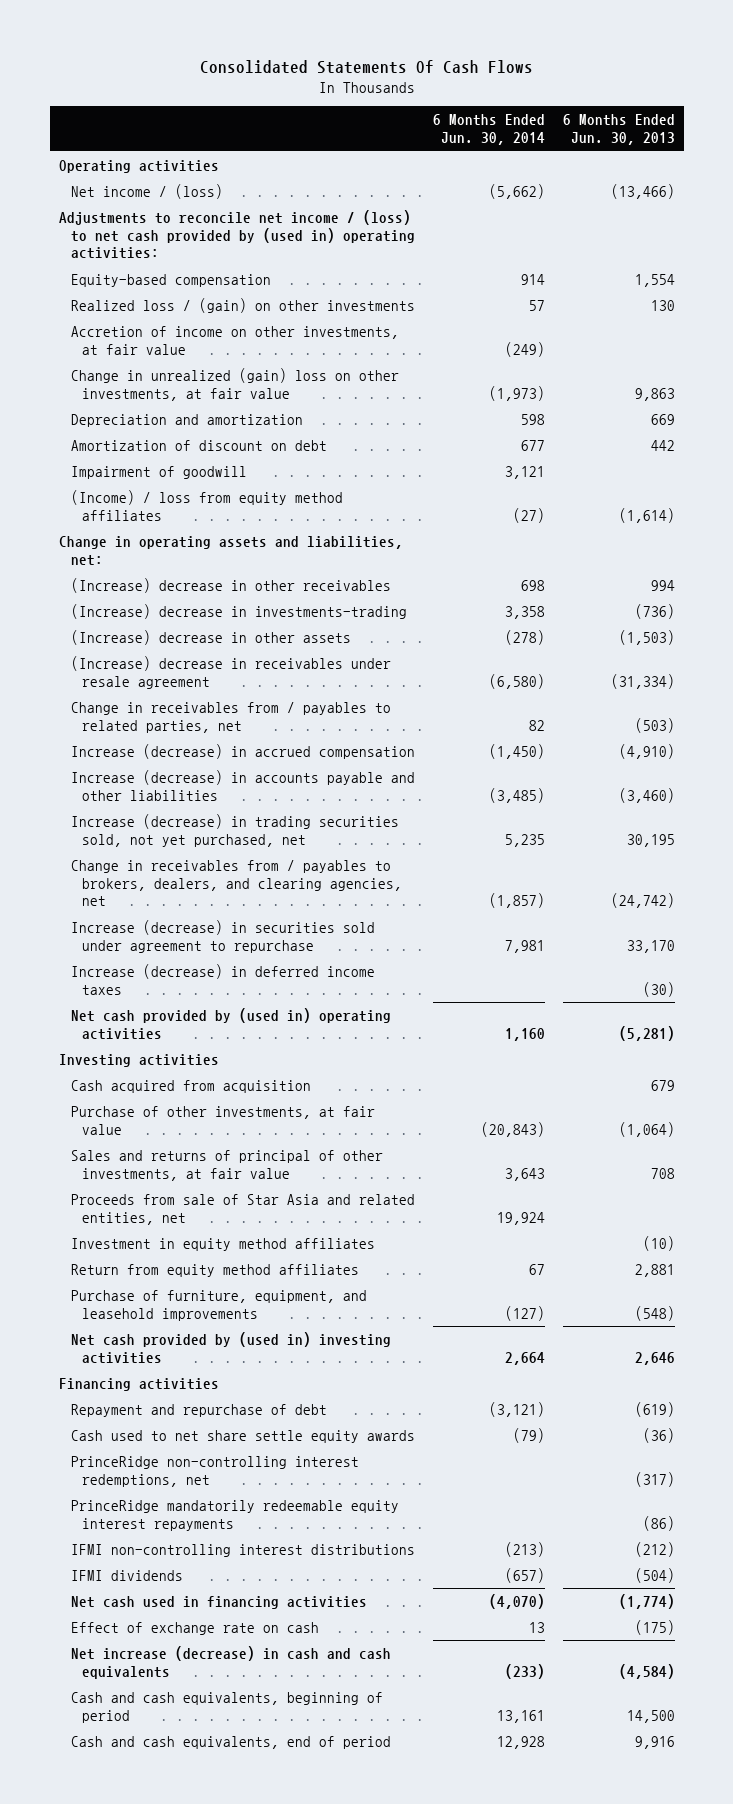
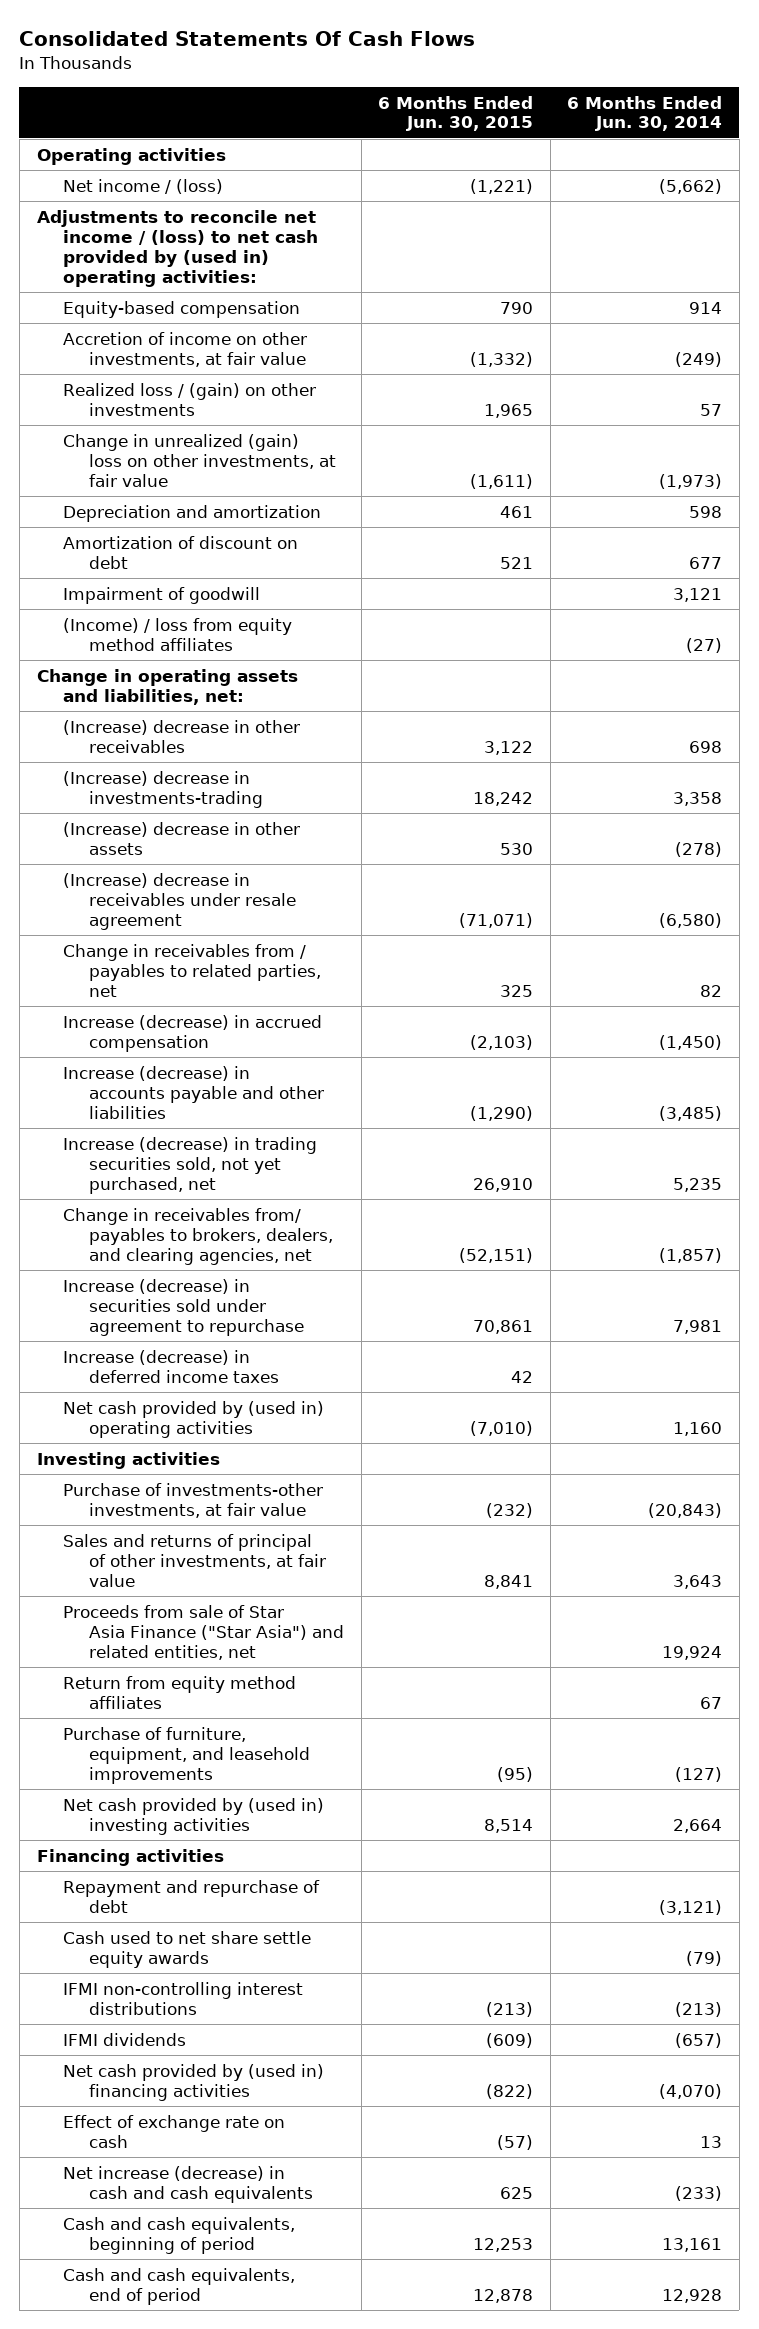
- | 6 Months Ended Jun. 30, 2014 | 6 Months Ended Jun. 30, 2013
+ | 6 Months Ended Jun. 30, 2015 | 6 Months Ended Jun. 30, 2014
moved down: Realized loss / (gain) on other investments | 1,965 | 57
- Change in receivables from / payables to brokers, dealers, and clearing agencies, net | (1,857) | (24,742)
+ Change in receivables from/ payables to brokers, dealers, and clearing agencies, net | (52,151) | (1,857)
- Cash acquired from acquisition | | 679
- Purchase of other investments, at fair value | (20,843) | (1,064)
+ Purchase of investments-other investments, at fair value | (232) | (20,843)
- Proceeds from sale of Star Asia and related entities, net | 19,924 |
- Investment in equity method affiliates | | (10)
+ Proceeds from sale of Star Asia Finance ("Star Asia") and related entities, net | | 19,924
- PrinceRidge non-controlling interest redemptions, net | | (317)
- PrinceRidge mandatorily redeemable equity interest repayments | | (86)
- Net cash used in financing activities | (4,070) | (1,774)
+ Net cash provided by (used in) financing activities | (822) | (4,070)

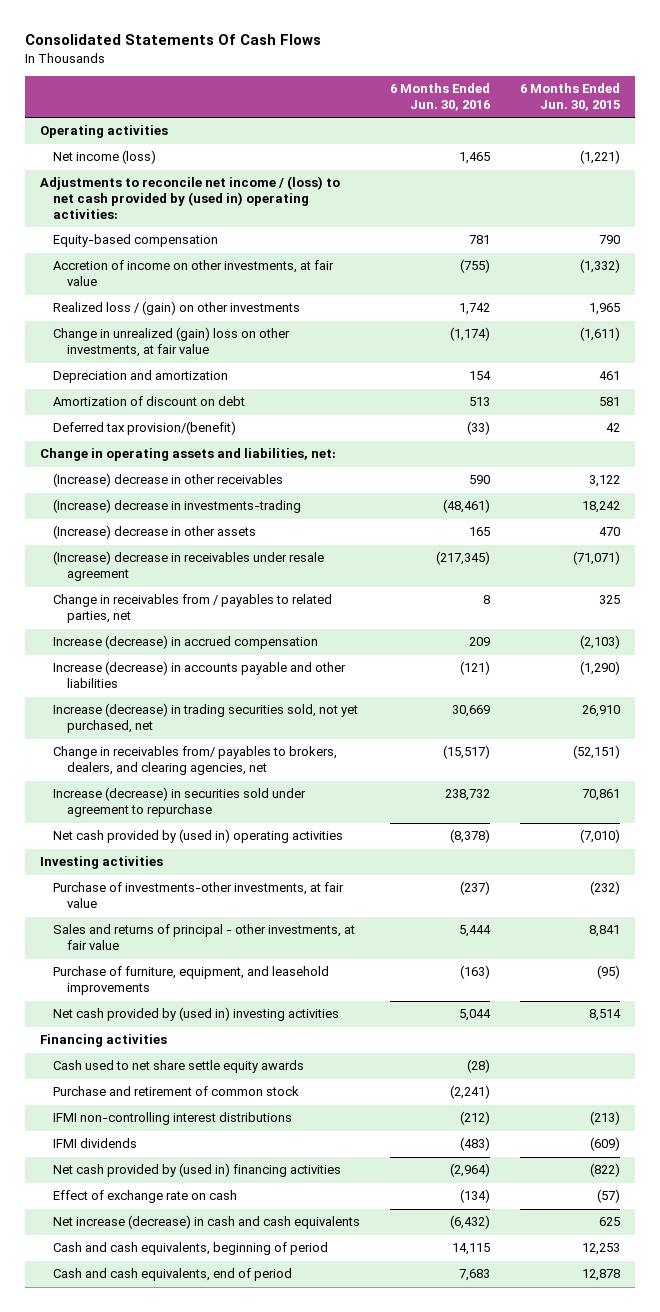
- | 6 Months Ended Jun. 30, 2015 | 6 Months Ended Jun. 30, 2014
+ | 6 Months Ended Jun. 30, 2016 | 6 Months Ended Jun. 30, 2015
- Net income / (loss) | (1,221) | (5,662)
+ Net income (loss) | 1,465 | (1,221)
- Amortization of discount on debt | 521 | 677
- Impairment of goodwill | | 3,121
- (Income) / loss from equity method affiliates | | (27)
+ Amortization of discount on debt | 513 | 581
+ Deferred tax provision/(benefit) | (33) | 42
- (Increase) decrease in other assets | 530 | (278)
+ (Increase) decrease in other assets | 165 | 470
- Increase (decrease) in deferred income taxes | 42 |
- Sales and returns of principal of other investments, at fair value | 8,841 | 3,643
- Proceeds from sale of Star Asia Finance ("Star Asia") and related entities, net | | 19,924
- Return from equity method affiliates | | 67
+ Sales and returns of principal - other investments, at fair value | 5,444 | 8,841
- Repayment and repurchase of debt | | (3,121)
+ Purchase and retirement of common stock | (2,241) |

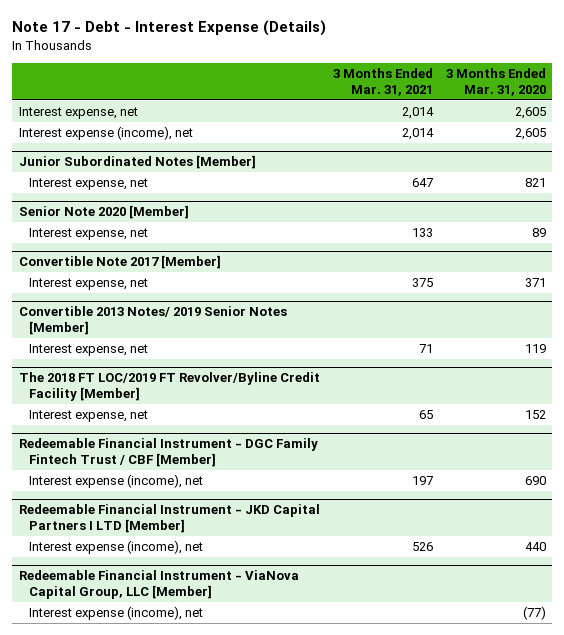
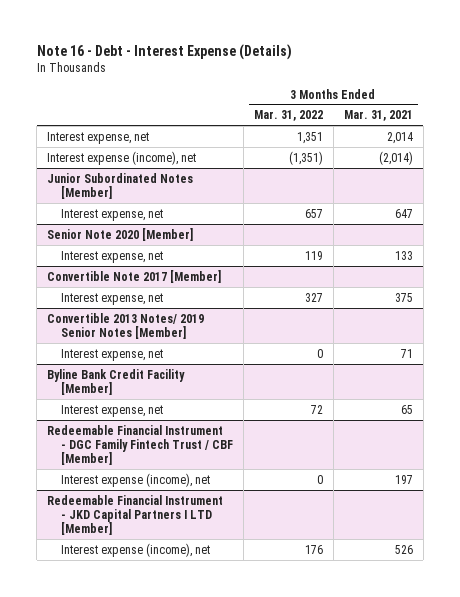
- Note 17 - Debt - Interest Expense (Details)
+ Note 16 - Debt - Interest Expense (Details)
- | 3 Months Ended Mar. 31, 2021 | 3 Months Ended Mar. 31, 2020
+ | 3 Months Ended Mar. 31, 2022 | 3 Months Ended Mar. 31, 2021
- Interest expense (income), net | 2,014 | 2,605
+ Interest expense (income), net | (1,351) | (2,014)
- The 2018 FT LOC/2019 FT Revolver/Byline Credit Facility [Member]
+ Byline Bank Credit Facility [Member]
- Redeemable Financial Instrument - ViaNova Capital Group, LLC [Member]
- Interest expense (income), net | | (77)

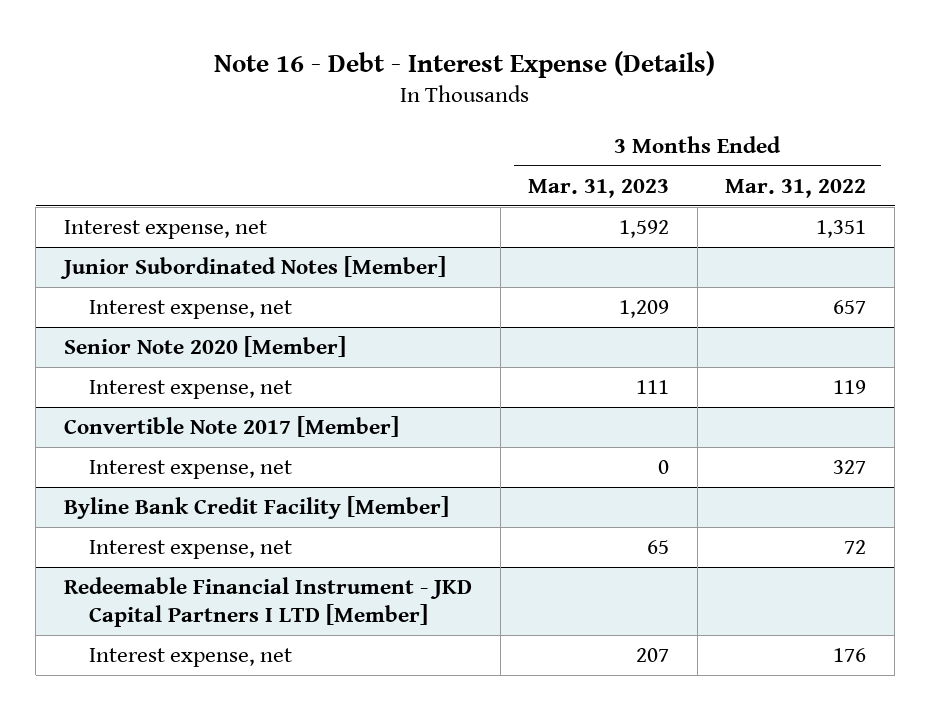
- | 3 Months Ended Mar. 31, 2022 | 3 Months Ended Mar. 31, 2021
+ | 3 Months Ended Mar. 31, 2023 | 3 Months Ended Mar. 31, 2022
- Interest expense (income), net | (1,351) | (2,014)
- Convertible 2013 Notes/ 2019 Senior Notes [Member]
- Interest expense, net | 0 | 71
- Redeemable Financial Instrument - DGC Family Fintech Trust / CBF [Member]
- Interest expense (income), net | 0 | 197
@ Redeemable Financial Instrument - JKD Capital Partners I LTD [Member]
- Interest expense (income), net | 176 | 526
+ Interest expense, net | 207 | 176

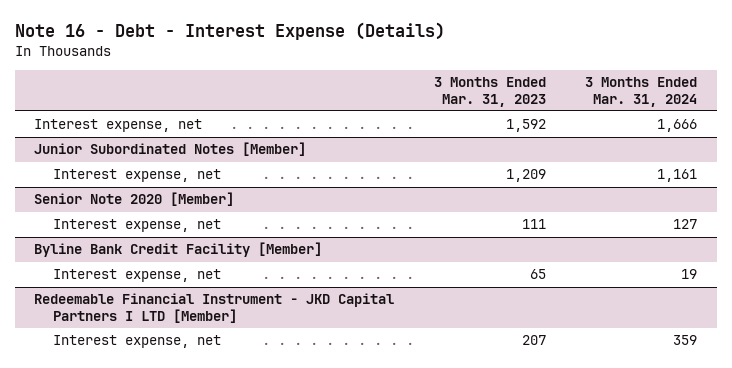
- | 3 Months Ended Mar. 31, 2023 | 3 Months Ended Mar. 31, 2022
+ | 3 Months Ended Mar. 31, 2023 | 3 Months Ended Mar. 31, 2024
- Convertible Note 2017 [Member]
- Interest expense, net | 0 | 327

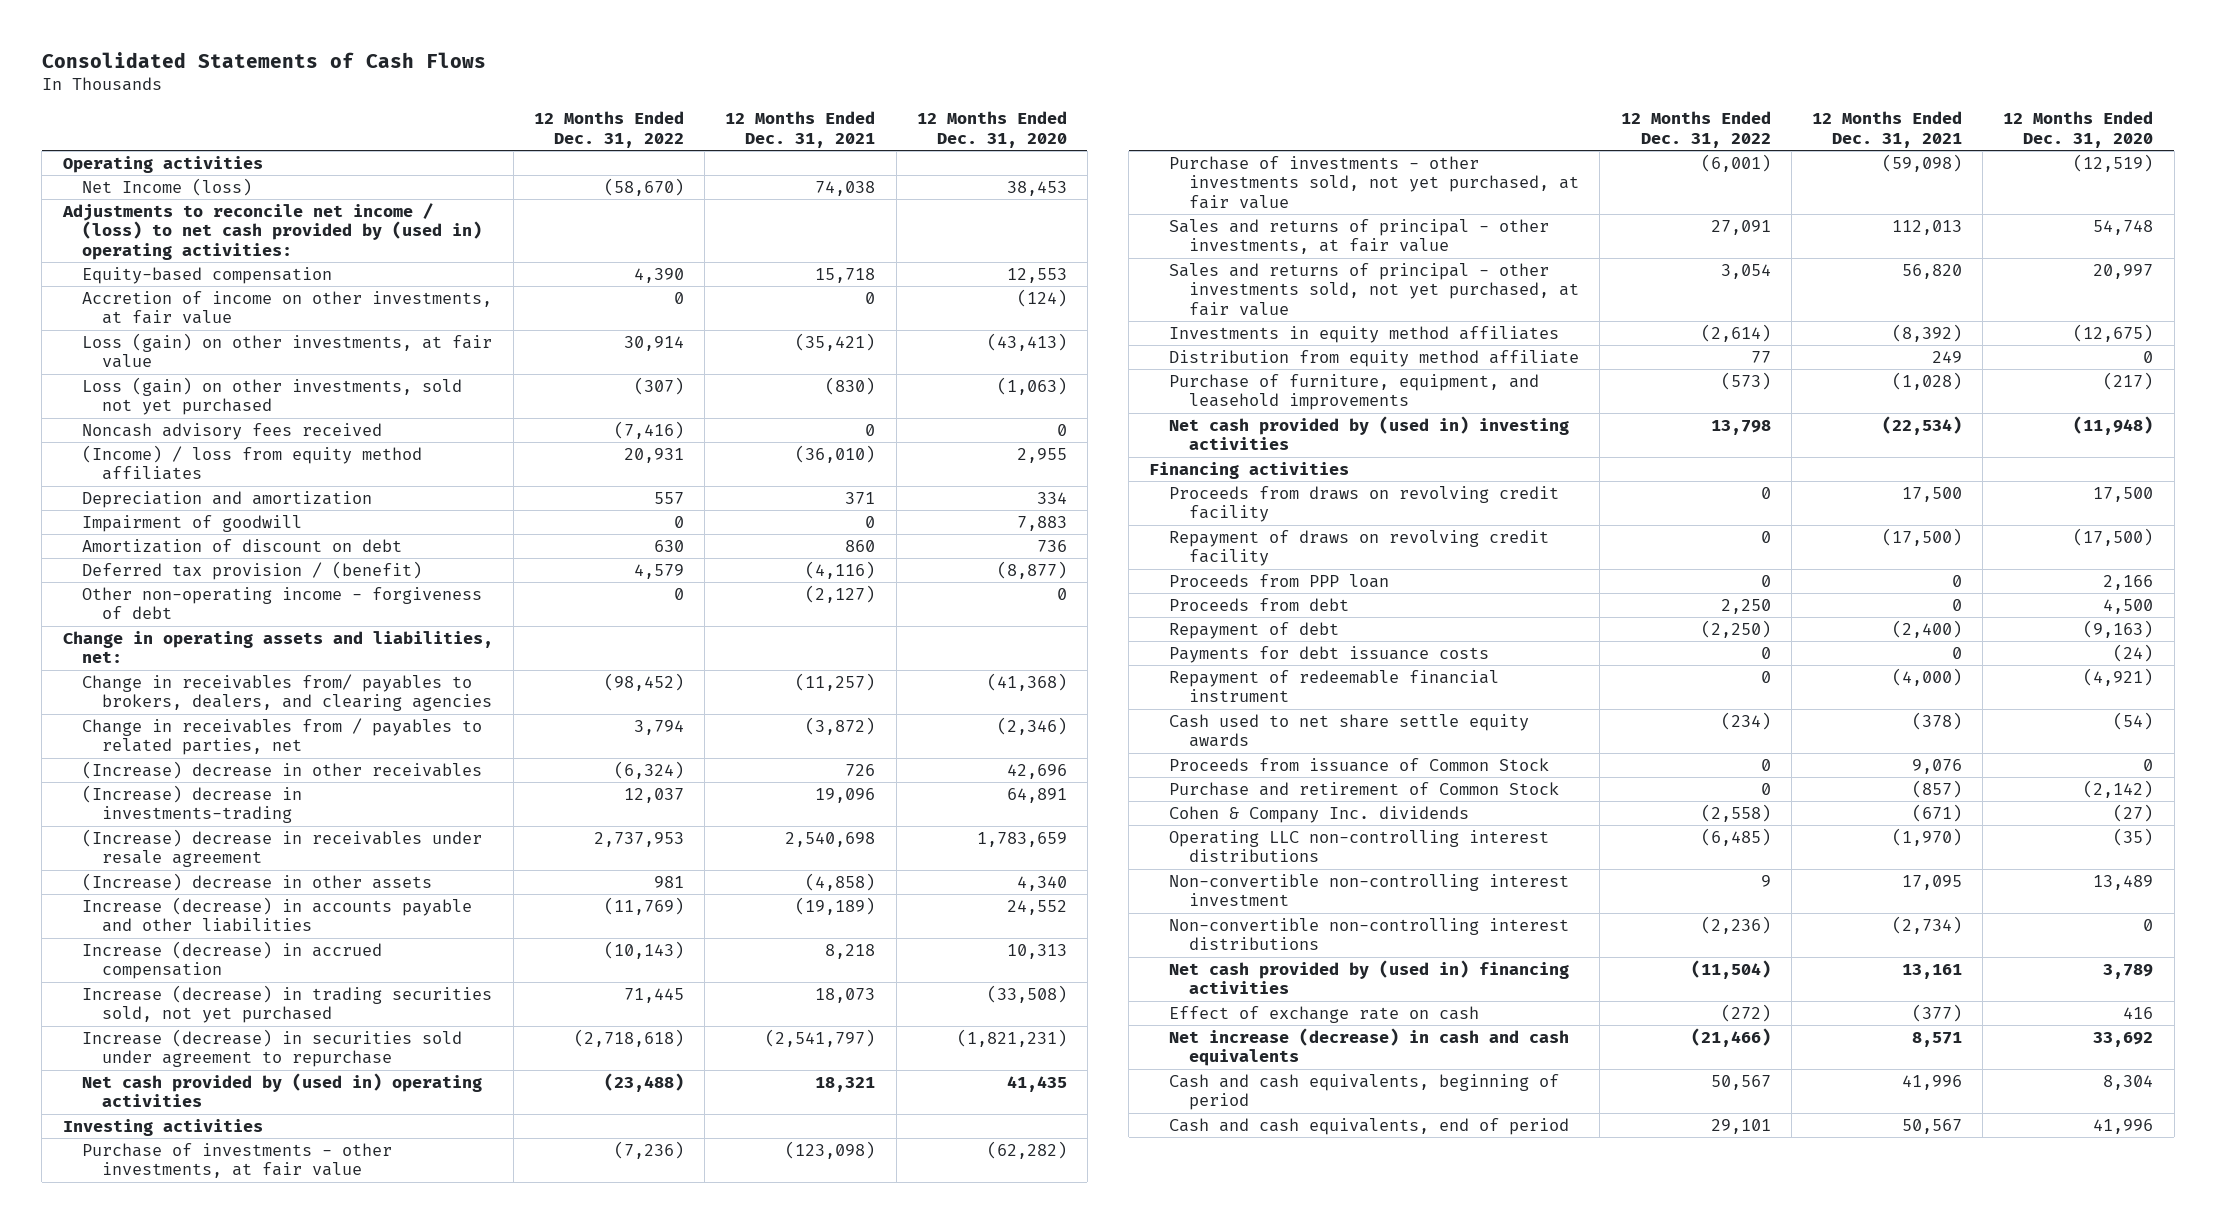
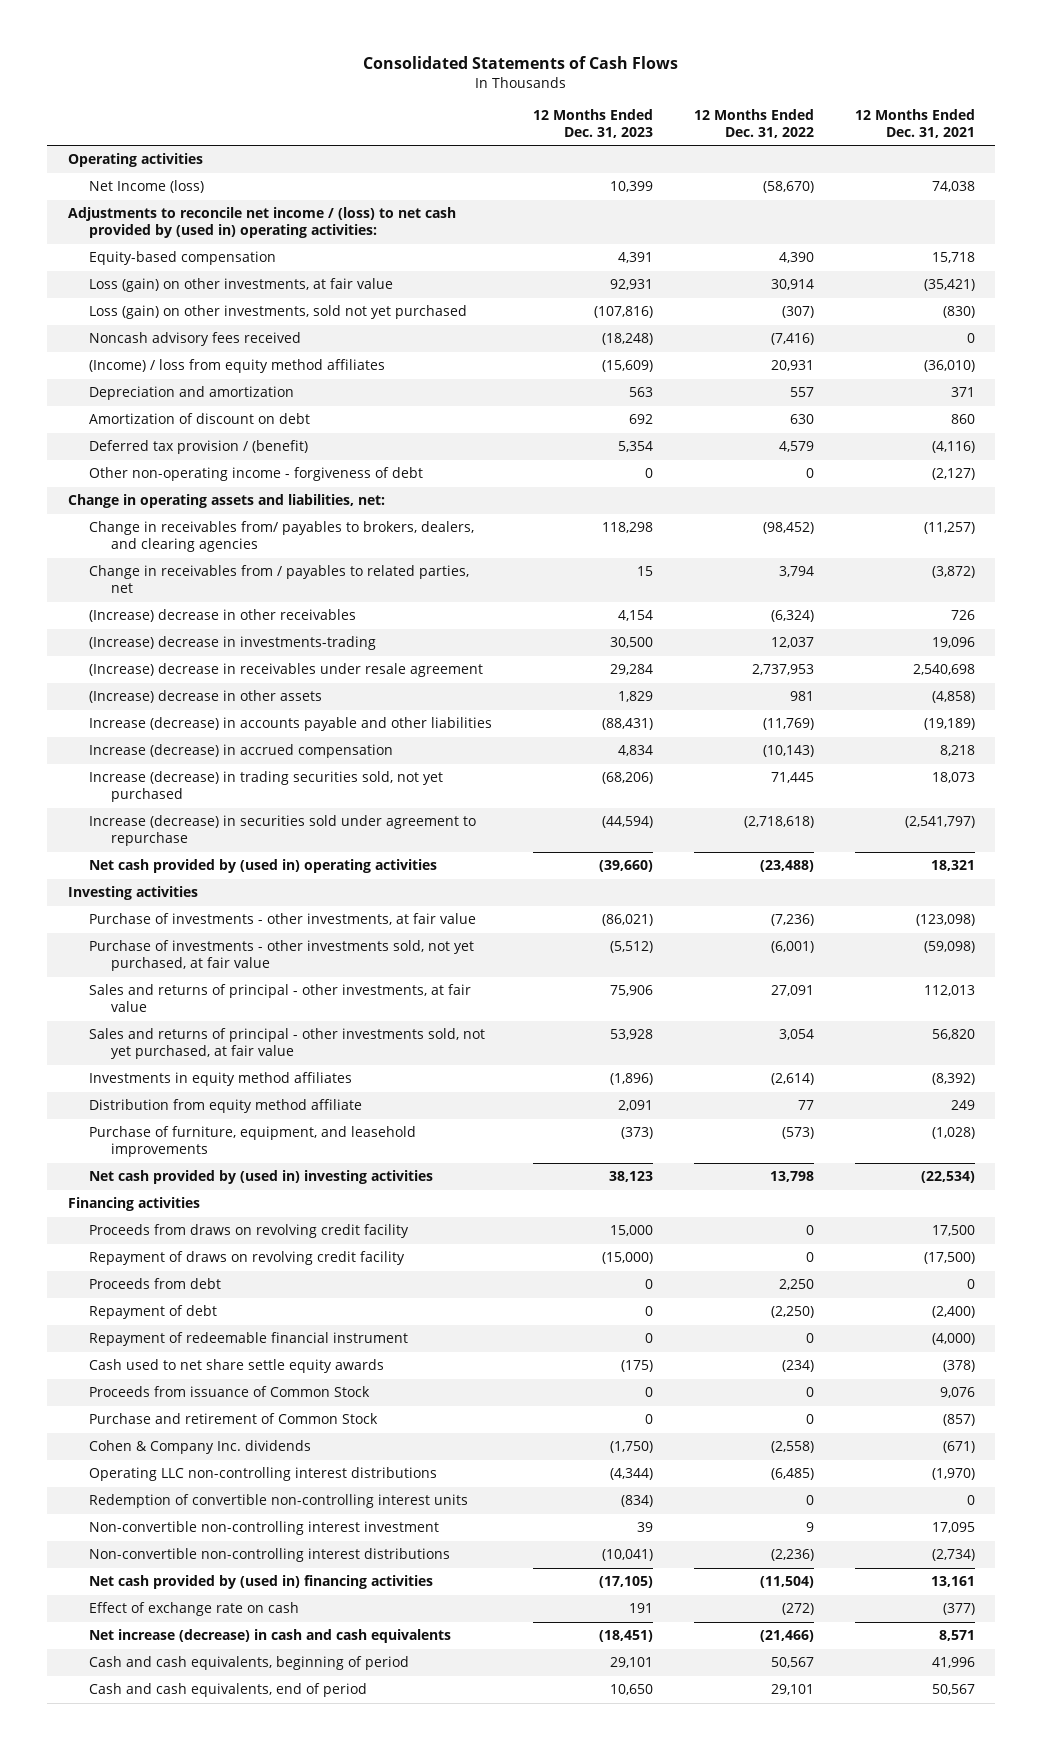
- | 12 Months Ended Dec. 31, 2022 | 12 Months Ended Dec. 31, 2021 | 12 Months Ended Dec. 31, 2020
+ | 12 Months Ended Dec. 31, 2023 | 12 Months Ended Dec. 31, 2022 | 12 Months Ended Dec. 31, 2021
- Accretion of income on other investments, at fair value | 0 | 0 | (124)
- Impairment of goodwill | 0 | 0 | 7,883
- Proceeds from PPP loan | 0 | 0 | 2,166
- Payments for debt issuance costs | 0 | 0 | (24)
+ Redemption of convertible non-controlling interest units | (834) | 0 | 0

